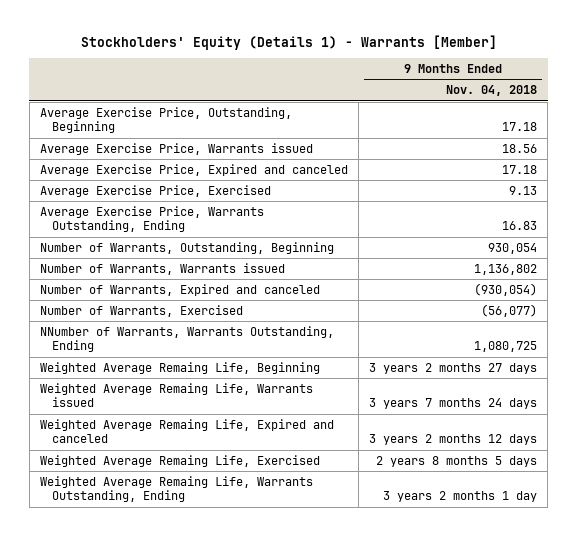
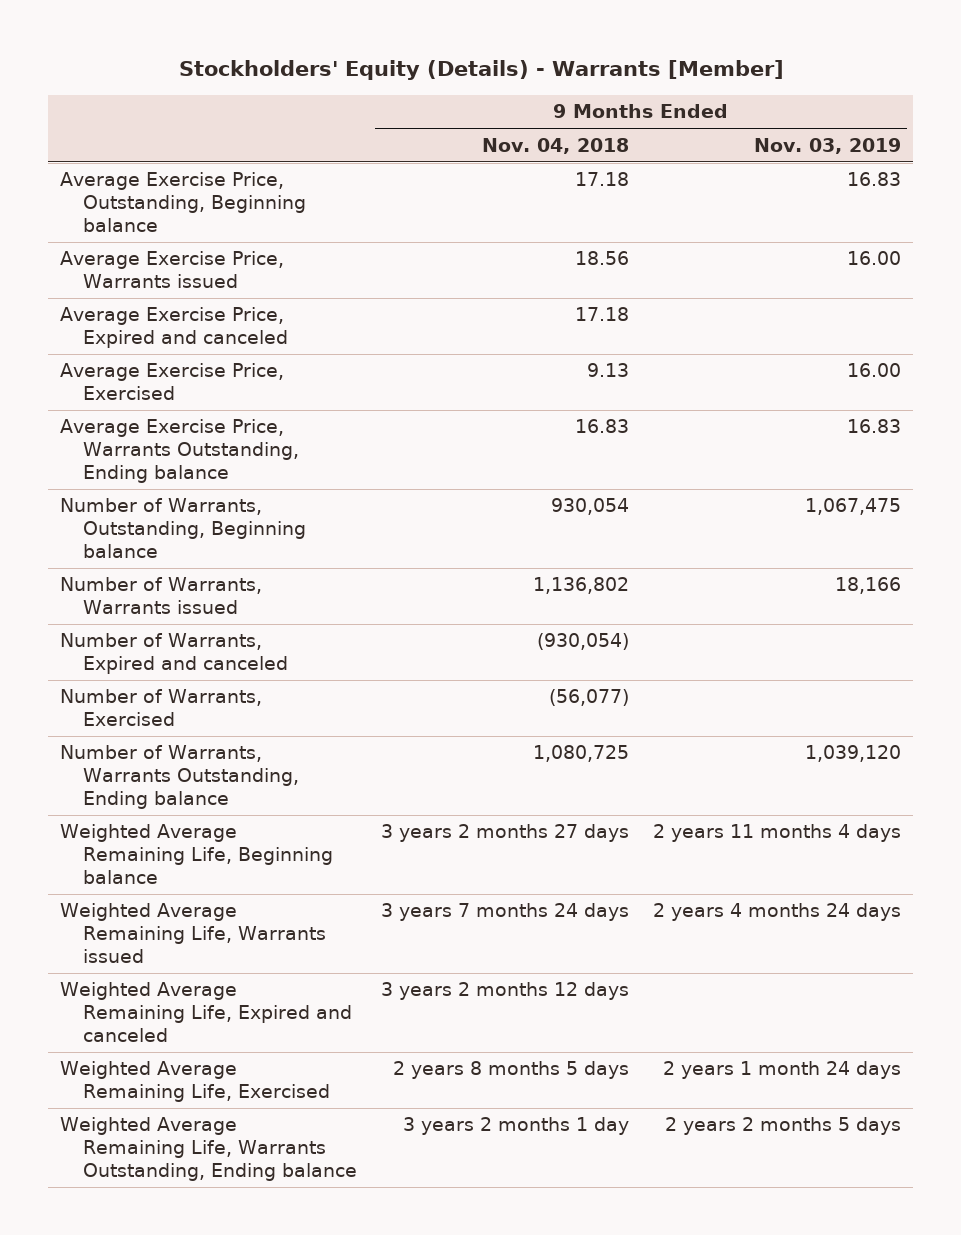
- Stockholders' Equity (Details 1) - Warrants [Member]
+ Stockholders' Equity (Details) - Warrants [Member]
- | 9 Months Ended Nov. 04, 2018
+ | 9 Months Ended Nov. 04, 2018 | 9 Months Ended Nov. 03, 2019
- Average Exercise Price, Outstanding, Beginning | 17.18
+ Average Exercise Price, Outstanding, Beginning balance | 17.18 | 16.83
- Average Exercise Price, Warrants Outstanding, Ending | 16.83
- Number of Warrants, Outstanding, Beginning | 930,054
+ Average Exercise Price, Warrants Outstanding, Ending balance | 16.83 | 16.83
+ Number of Warrants, Outstanding, Beginning balance | 930,054 | 1,067,475
- NNumber of Warrants, Warrants Outstanding, Ending | 1,080,725
- Weighted Average Remaing Life, Beginning | 3 years 2 months 27 days
- Weighted Average Remaing Life, Warrants issued | 3 years 7 months 24 days
- Weighted Average Remaing Life, Expired and canceled | 3 years 2 months 12 days
- Weighted Average Remaing Life, Exercised | 2 years 8 months 5 days
- Weighted Average Remaing Life, Warrants Outstanding, Ending | 3 years 2 months 1 day
+ Number of Warrants, Warrants Outstanding, Ending balance | 1,080,725 | 1,039,120
+ Weighted Average Remaining Life, Beginning balance | 3 years 2 months 27 days | 2 years 11 months 4 days
+ Weighted Average Remaining Life, Warrants issued | 3 years 7 months 24 days | 2 years 4 months 24 days
+ Weighted Average Remaining Life, Expired and canceled | 3 years 2 months 12 days |
+ Weighted Average Remaining Life, Exercised | 2 years 8 months 5 days | 2 years 1 month 24 days
+ Weighted Average Remaining Life, Warrants Outstanding, Ending balance | 3 years 2 months 1 day | 2 years 2 months 5 days

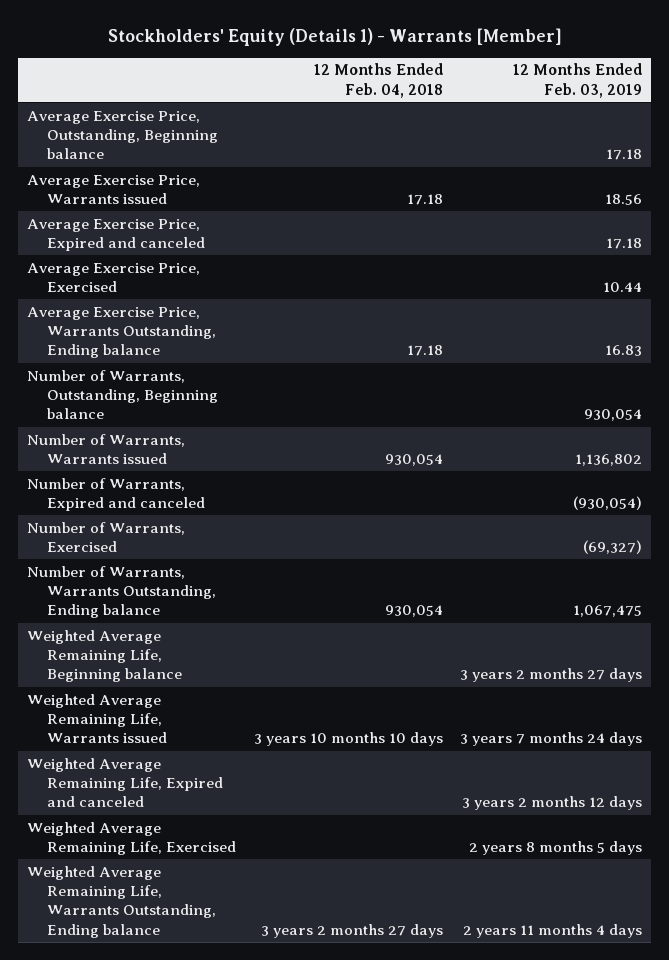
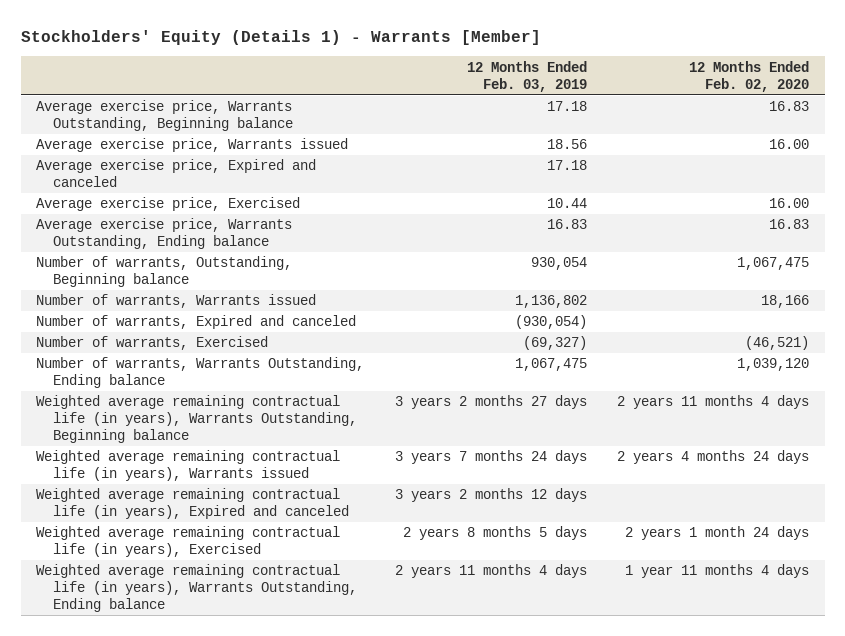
- | 12 Months Ended Feb. 04, 2018 | 12 Months Ended Feb. 03, 2019
+ | 12 Months Ended Feb. 03, 2019 | 12 Months Ended Feb. 02, 2020
- Average Exercise Price, Outstanding, Beginning balance | | 17.18
- Average Exercise Price, Warrants issued | 17.18 | 18.56
- Average Exercise Price, Expired and canceled | | 17.18
- Average Exercise Price, Exercised | | 10.44
- Average Exercise Price, Warrants Outstanding, Ending balance | 17.18 | 16.83
- Number of Warrants, Outstanding, Beginning balance | | 930,054
- Number of Warrants, Warrants issued | 930,054 | 1,136,802
- Number of Warrants, Expired and canceled | | (930,054)
- Number of Warrants, Exercised | | (69,327)
- Number of Warrants, Warrants Outstanding, Ending balance | 930,054 | 1,067,475
- Weighted Average Remaining Life, Beginning balance | | 3 years 2 months 27 days
- Weighted Average Remaining Life, Warrants issued | 3 years 10 months 10 days | 3 years 7 months 24 days
- Weighted Average Remaining Life, Expired and canceled | | 3 years 2 months 12 days
- Weighted Average Remaining Life, Exercised | | 2 years 8 months 5 days
- Weighted Average Remaining Life, Warrants Outstanding, Ending balance | 3 years 2 months 27 days | 2 years 11 months 4 days
+ Average exercise price, Warrants Outstanding, Beginning balance | 17.18 | 16.83
+ Average exercise price, Warrants issued | 18.56 | 16.00
+ Average exercise price, Expired and canceled | 17.18 |
+ Average exercise price, Exercised | 10.44 | 16.00
+ Average exercise price, Warrants Outstanding, Ending balance | 16.83 | 16.83
+ Number of warrants, Outstanding, Beginning balance | 930,054 | 1,067,475
+ Number of warrants, Warrants issued | 1,136,802 | 18,166
+ Number of warrants, Expired and canceled | (930,054) |
+ Number of warrants, Exercised | (69,327) | (46,521)
+ Number of warrants, Warrants Outstanding, Ending balance | 1,067,475 | 1,039,120
+ Weighted average remaining contractual life (in years), Warrants Outstanding, Beginning balance | 3 years 2 months 27 days | 2 years 11 months 4 days
+ Weighted average remaining contractual life (in years), Warrants issued | 3 years 7 months 24 days | 2 years 4 months 24 days
+ Weighted average remaining contractual life (in years), Expired and canceled | 3 years 2 months 12 days |
+ Weighted average remaining contractual life (in years), Exercised | 2 years 8 months 5 days | 2 years 1 month 24 days
+ Weighted average remaining contractual life (in years), Warrants Outstanding, Ending balance | 2 years 11 months 4 days | 1 year 11 months 4 days

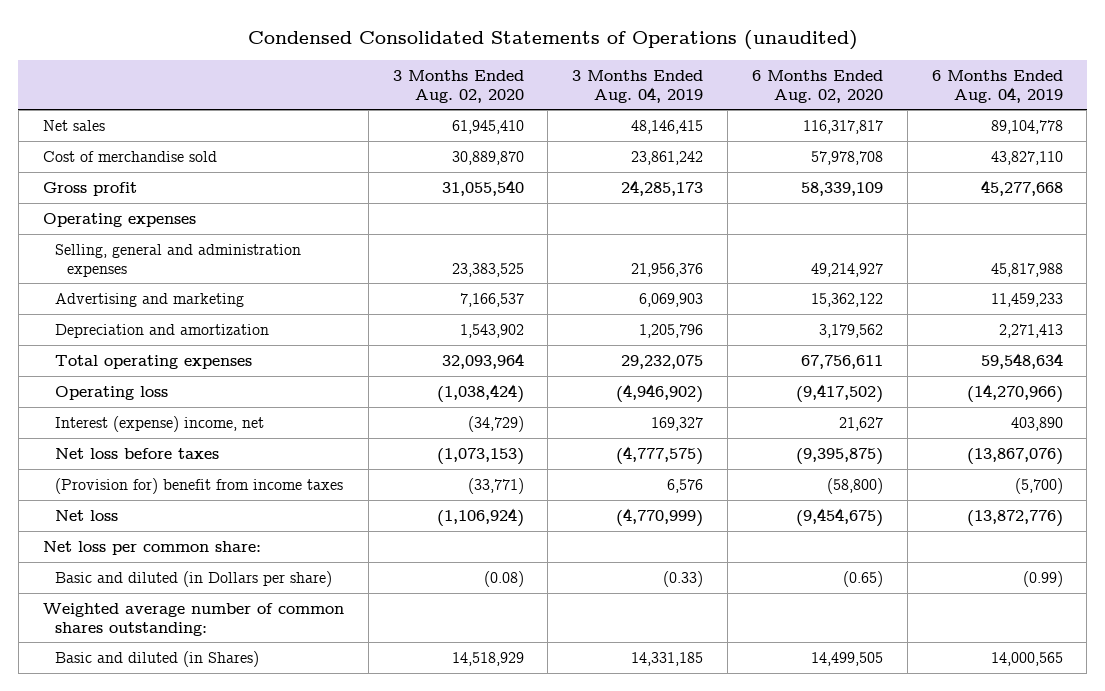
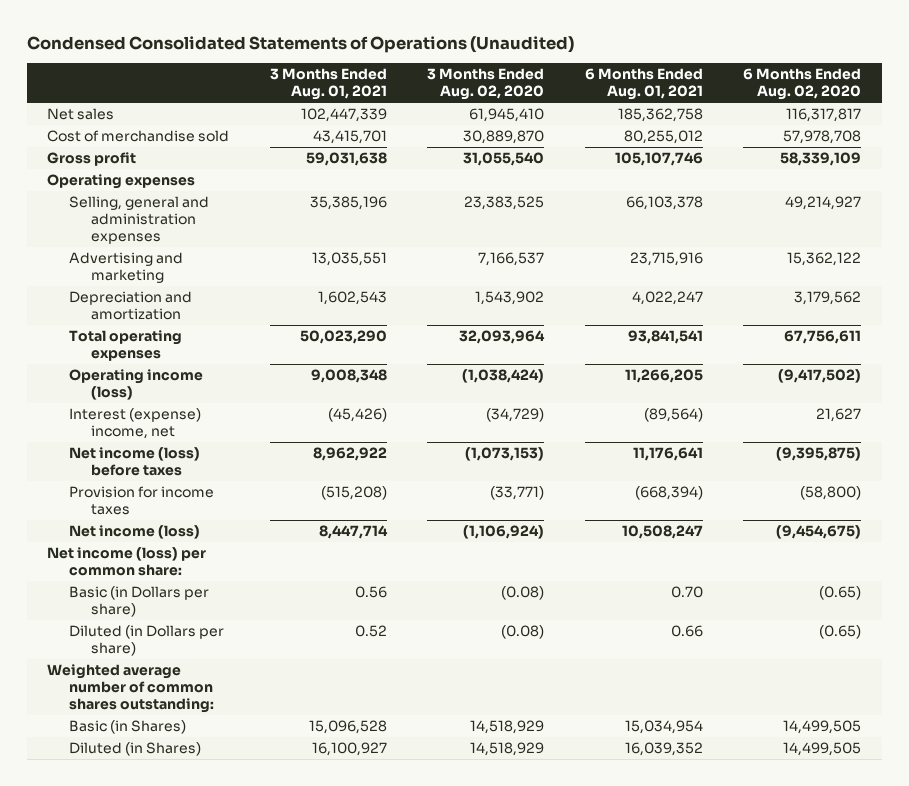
- Condensed Consolidated Statements of Operations (unaudited)
+ Condensed Consolidated Statements of Operations (Unaudited)
- | 3 Months Ended Aug. 02, 2020 | 3 Months Ended Aug. 04, 2019 | 6 Months Ended Aug. 02, 2020 | 6 Months Ended Aug. 04, 2019
+ | 3 Months Ended Aug. 01, 2021 | 3 Months Ended Aug. 02, 2020 | 6 Months Ended Aug. 01, 2021 | 6 Months Ended Aug. 02, 2020
- Operating loss | (1,038,424) | (4,946,902) | (9,417,502) | (14,270,966)
+ Operating income (loss) | 9,008,348 | (1,038,424) | 11,266,205 | (9,417,502)
- Net loss before taxes | (1,073,153) | (4,777,575) | (9,395,875) | (13,867,076)
- (Provision for) benefit from income taxes | (33,771) | 6,576 | (58,800) | (5,700)
- Net loss | (1,106,924) | (4,770,999) | (9,454,675) | (13,872,776)
- Net loss per common share:
- Basic and diluted (in Dollars per share) | (0.08) | (0.33) | (0.65) | (0.99)
+ Net income (loss) before taxes | 8,962,922 | (1,073,153) | 11,176,641 | (9,395,875)
+ Provision for income taxes | (515,208) | (33,771) | (668,394) | (58,800)
+ Net income (loss) | 8,447,714 | (1,106,924) | 10,508,247 | (9,454,675)
+ Net income (loss) per common share:
+ Basic (in Dollars per share) | 0.56 | (0.08) | 0.70 | (0.65)
+ Diluted (in Dollars per share) | 0.52 | (0.08) | 0.66 | (0.65)
- Basic and diluted (in Shares) | 14,518,929 | 14,331,185 | 14,499,505 | 14,000,565
+ Basic (in Shares) | 15,096,528 | 14,518,929 | 15,034,954 | 14,499,505
+ Diluted (in Shares) | 16,100,927 | 14,518,929 | 16,039,352 | 14,499,505

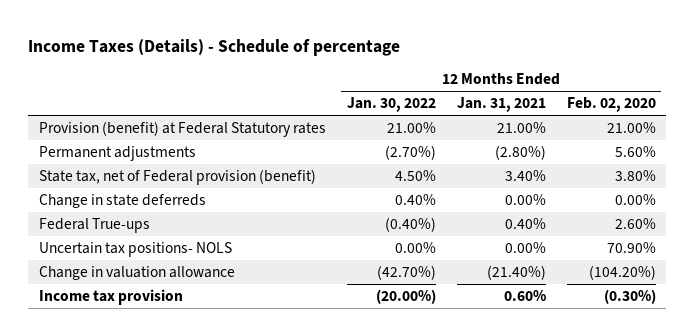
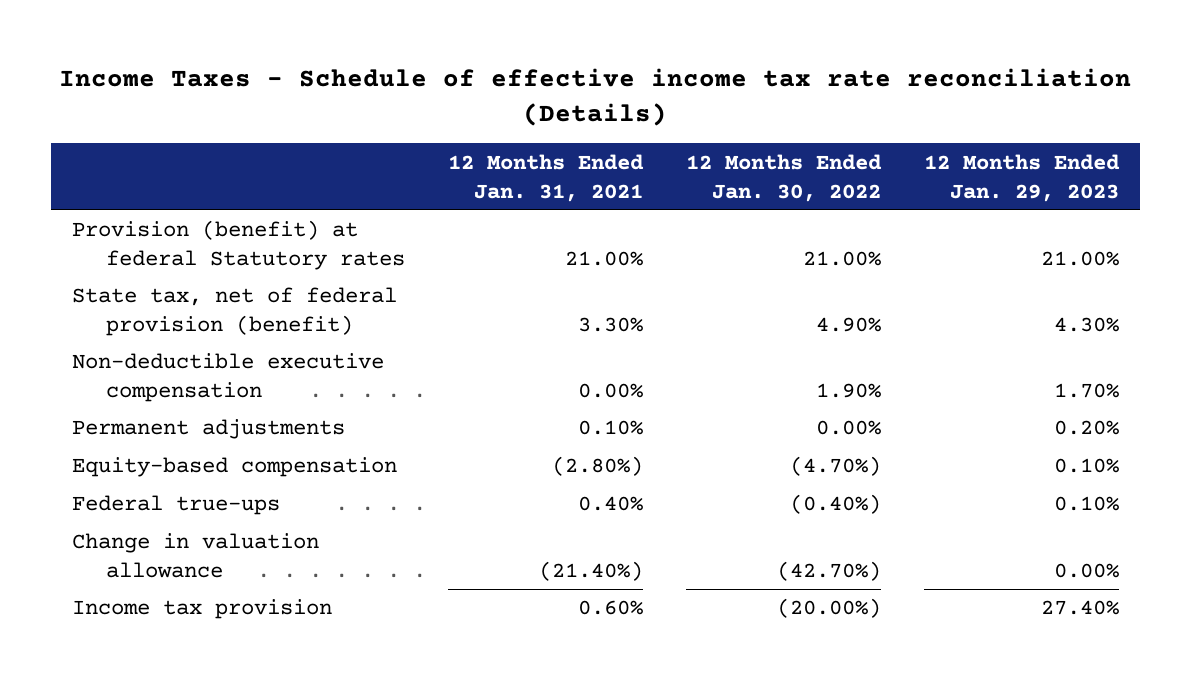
- Income Taxes (Details) - Schedule of percentage
+ Income Taxes - Schedule of effective income tax rate reconciliation (Details)
- | 12 Months Ended Jan. 30, 2022 | 12 Months Ended Jan. 31, 2021 | 12 Months Ended Feb. 02, 2020
+ | 12 Months Ended Jan. 31, 2021 | 12 Months Ended Jan. 30, 2022 | 12 Months Ended Jan. 29, 2023
- Provision (benefit) at Federal Statutory rates | 21.00% | 21.00% | 21.00%
- Permanent adjustments | (2.70%) | (2.80%) | 5.60%
- State tax, net of Federal provision (benefit) | 4.50% | 3.40% | 3.80%
- Change in state deferreds | 0.40% | 0.00% | 0.00%
- Federal True-ups | (0.40%) | 0.40% | 2.60%
- Uncertain tax positions- NOLS | 0.00% | 0.00% | 70.90%
+ Provision (benefit) at federal Statutory rates | 21.00% | 21.00% | 21.00%
+ State tax, net of federal provision (benefit) | 3.30% | 4.90% | 4.30%
+ Non-deductible executive compensation | 0.00% | 1.90% | 1.70%
+ Permanent adjustments | 0.10% | 0.00% | 0.20%
+ Equity-based compensation | (2.80%) | (4.70%) | 0.10%
+ Federal true-ups | 0.40% | (0.40%) | 0.10%

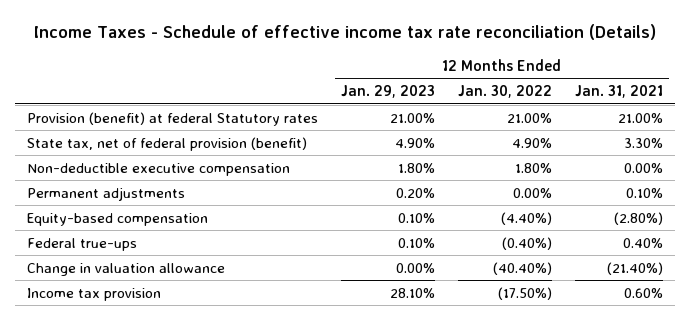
- | 12 Months Ended Jan. 31, 2021 | 12 Months Ended Jan. 30, 2022 | 12 Months Ended Jan. 29, 2023
+ | 12 Months Ended Jan. 29, 2023 | 12 Months Ended Jan. 30, 2022 | 12 Months Ended Jan. 31, 2021
- State tax, net of federal provision (benefit) | 3.30% | 4.90% | 4.30%
- Non-deductible executive compensation | 0.00% | 1.90% | 1.70%
+ State tax, net of federal provision (benefit) | 4.90% | 4.90% | 3.30%
+ Non-deductible executive compensation | 1.80% | 1.80% | 0.00%
- Equity-based compensation | (2.80%) | (4.70%) | 0.10%
+ Equity-based compensation | 0.10% | (4.40%) | (2.80%)
- Change in valuation allowance | (21.40%) | (42.70%) | 0.00%
- Income tax provision | 0.60% | (20.00%) | 27.40%
+ Change in valuation allowance | 0.00% | (40.40%) | (21.40%)
+ Income tax provision | 28.10% | (17.50%) | 0.60%

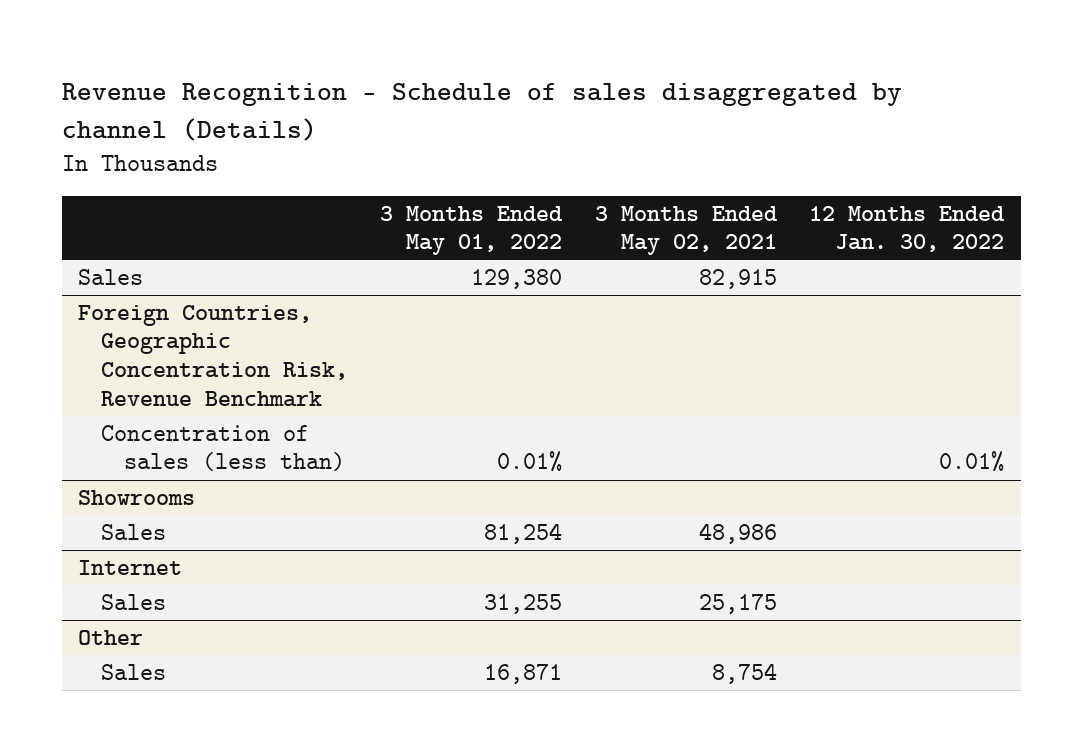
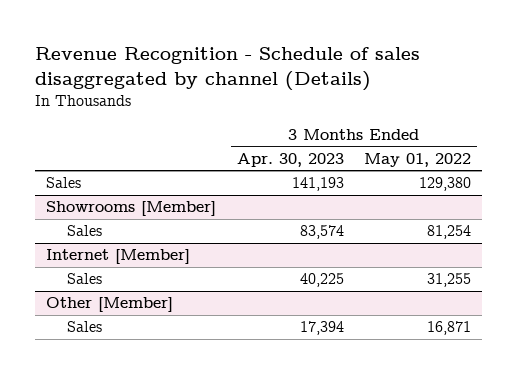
- | 3 Months Ended May 01, 2022 | 3 Months Ended May 02, 2021 | 12 Months Ended Jan. 30, 2022
+ | 3 Months Ended Apr. 30, 2023 | 3 Months Ended May 01, 2022
- Foreign Countries, Geographic Concentration Risk, Revenue Benchmark
- Concentration of sales (less than) | 0.01% | | 0.01%
- Showrooms
+ Showrooms [Member]
- Internet
+ Internet [Member]
- Other
+ Other [Member]

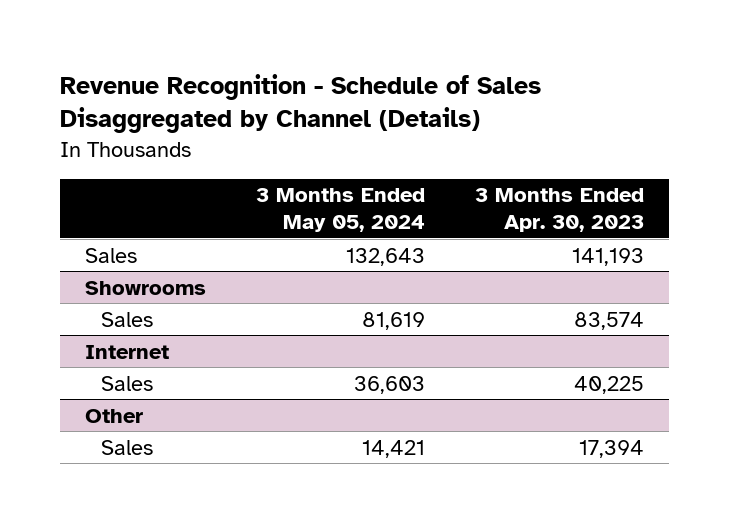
- Revenue Recognition - Schedule of sales disaggregated by channel (Details)
+ Revenue Recognition - Schedule of Sales Disaggregated by Channel (Details)
- | 3 Months Ended Apr. 30, 2023 | 3 Months Ended May 01, 2022
+ | 3 Months Ended May 05, 2024 | 3 Months Ended Apr. 30, 2023
- Showrooms [Member]
+ Showrooms
- Internet [Member]
+ Internet
- Other [Member]
+ Other

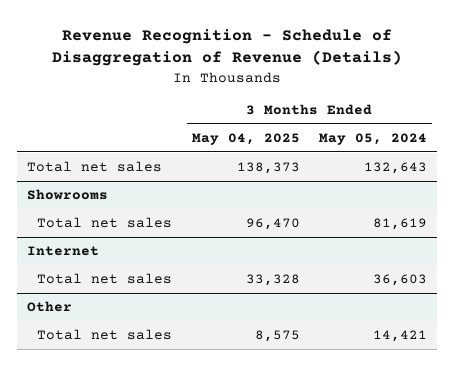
- Revenue Recognition - Schedule of Sales Disaggregated by Channel (Details)
+ Revenue Recognition - Schedule of Disaggregation of Revenue (Details)
- | 3 Months Ended May 05, 2024 | 3 Months Ended Apr. 30, 2023
+ | 3 Months Ended May 04, 2025 | 3 Months Ended May 05, 2024
- Sales | 132,643 | 141,193
+ Total net sales | 138,373 | 132,643
@ Showrooms
- Sales | 81,619 | 83,574
+ Total net sales | 96,470 | 81,619
@ Internet
- Sales | 36,603 | 40,225
+ Total net sales | 33,328 | 36,603
@ Other
- Sales | 14,421 | 17,394
+ Total net sales | 8,575 | 14,421

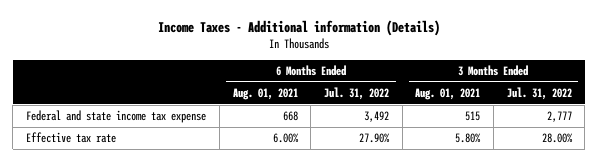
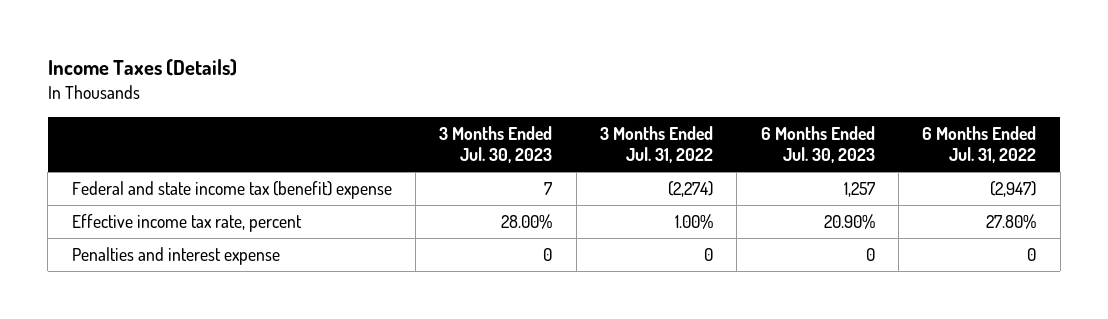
- Income Taxes - Additional information (Details)
+ Income Taxes (Details)
- | 6 Months Ended Aug. 01, 2021 | 6 Months Ended Jul. 31, 2022 | 3 Months Ended Aug. 01, 2021 | 3 Months Ended Jul. 31, 2022
+ | 3 Months Ended Jul. 30, 2023 | 3 Months Ended Jul. 31, 2022 | 6 Months Ended Jul. 30, 2023 | 6 Months Ended Jul. 31, 2022
- Federal and state income tax expense | 668 | 3,492 | 515 | 2,777
- Effective tax rate | 6.00% | 27.90% | 5.80% | 28.00%
+ Federal and state income tax (benefit) expense | 7 | (2,274) | 1,257 | (2,947)
+ Effective income tax rate, percent | 28.00% | 1.00% | 20.90% | 27.80%
+ Penalties and interest expense | 0 | 0 | 0 | 0

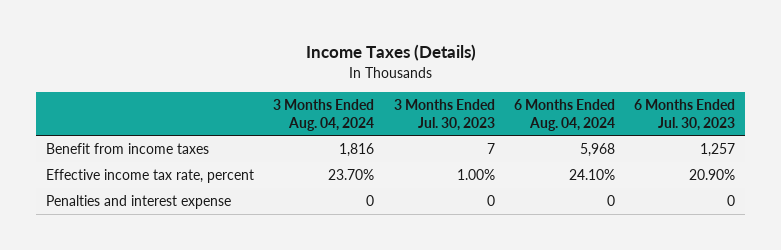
- | 3 Months Ended Jul. 30, 2023 | 3 Months Ended Jul. 31, 2022 | 6 Months Ended Jul. 30, 2023 | 6 Months Ended Jul. 31, 2022
+ | 3 Months Ended Aug. 04, 2024 | 3 Months Ended Jul. 30, 2023 | 6 Months Ended Aug. 04, 2024 | 6 Months Ended Jul. 30, 2023
- Federal and state income tax (benefit) expense | 7 | (2,274) | 1,257 | (2,947)
- Effective income tax rate, percent | 28.00% | 1.00% | 20.90% | 27.80%
+ Benefit from income taxes | 1,816 | 7 | 5,968 | 1,257
+ Effective income tax rate, percent | 23.70% | 1.00% | 24.10% | 20.90%

